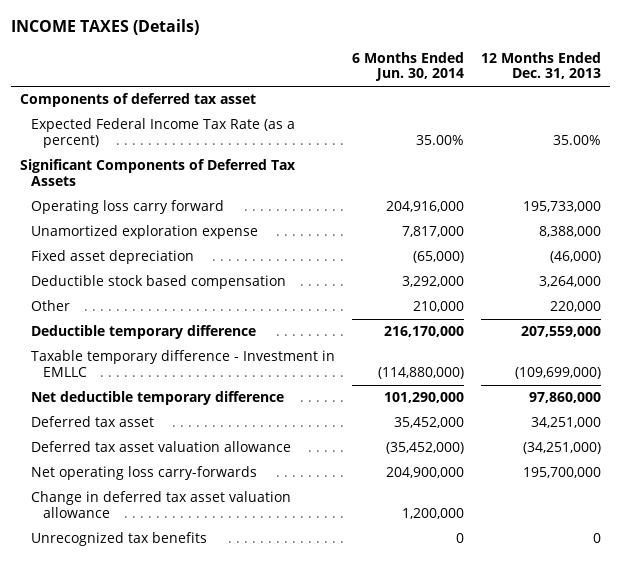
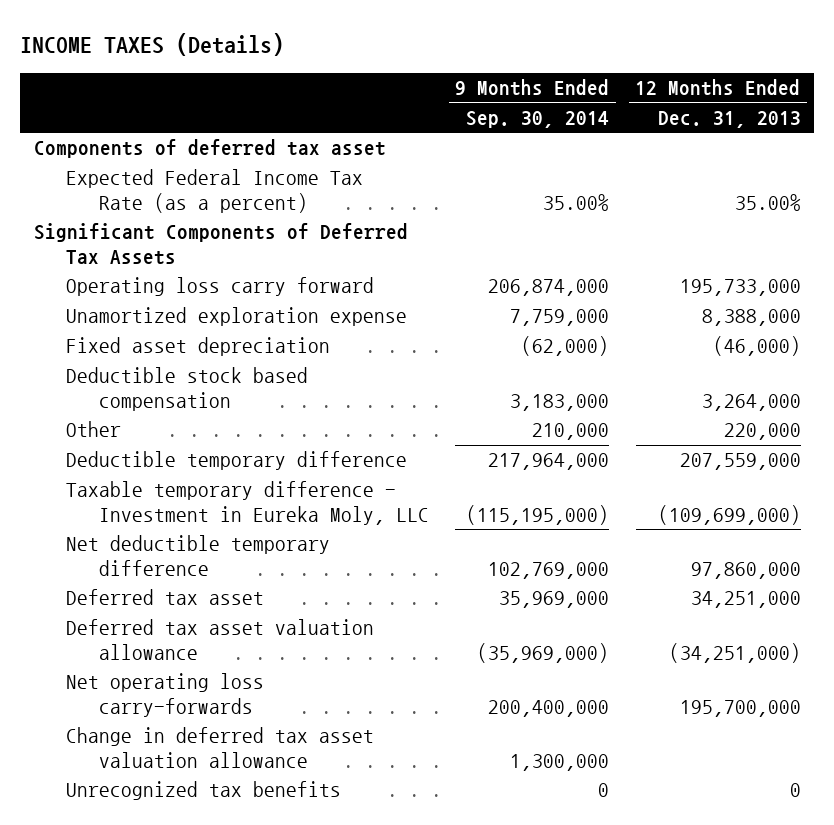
- | 6 Months Ended Jun. 30, 2014 | 12 Months Ended Dec. 31, 2013
+ | 9 Months Ended Sep. 30, 2014 | 12 Months Ended Dec. 31, 2013
- Taxable temporary difference - Investment in EMLLC | (114,880,000) | (109,699,000)
+ Taxable temporary difference - Investment in Eureka Moly, LLC | (115,195,000) | (109,699,000)

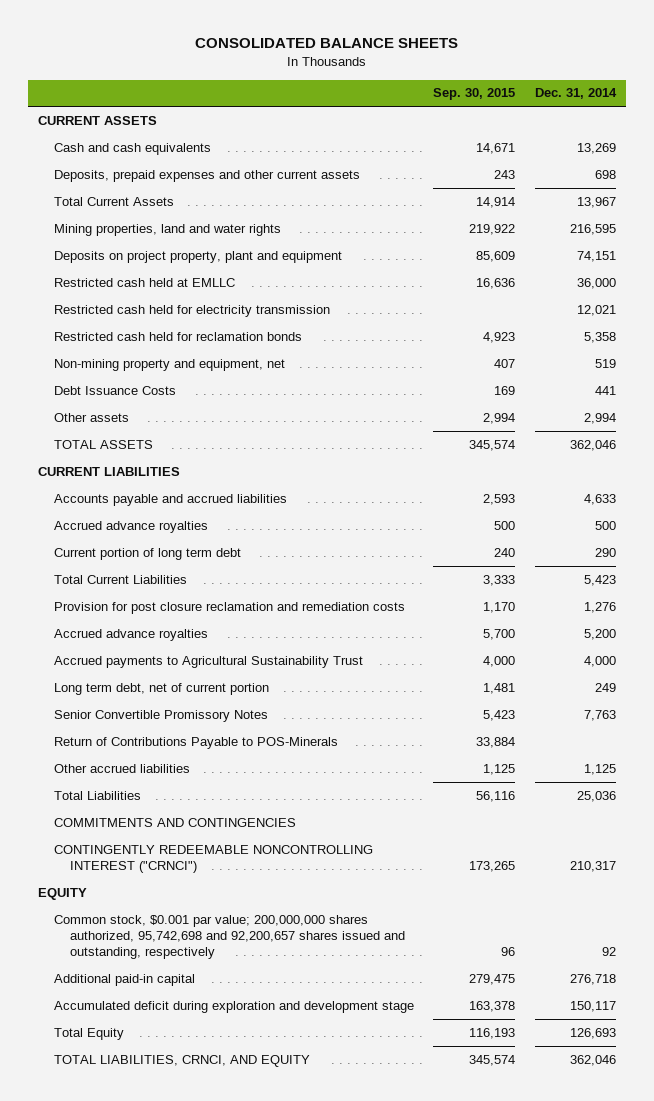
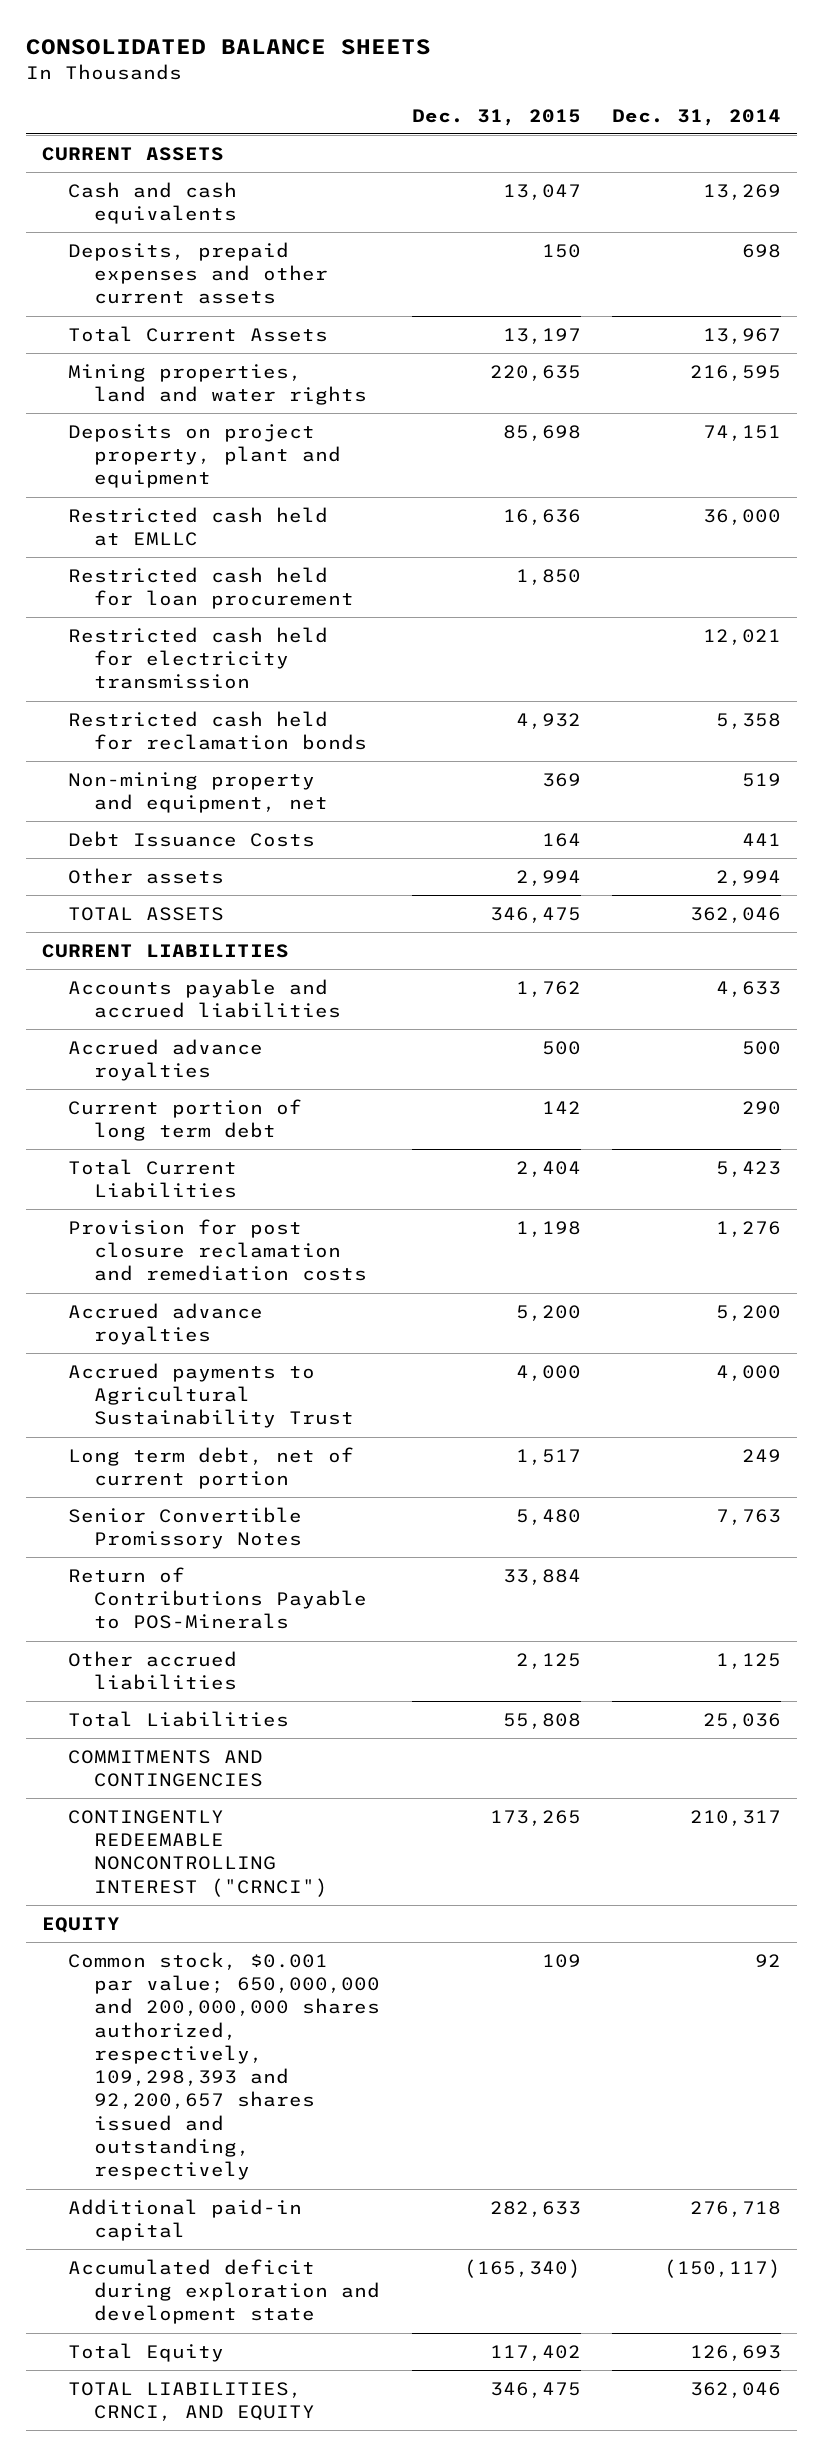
- | Sep. 30, 2015 | Dec. 31, 2014
+ | Dec. 31, 2015 | Dec. 31, 2014
+ Restricted cash held for loan procurement | 1,850 |
- Common stock, $0.001 par value; 200,000,000 shares authorized, 95,742,698 and 92,200,657 shares issued and outstanding, respectively | 96 | 92
+ Common stock, $0.001 par value; 650,000,000 and 200,000,000 shares authorized, respectively, 109,298,393 and 92,200,657 shares issued and outstanding, respectively | 109 | 92
- Accumulated deficit during exploration and development stage | 163,378 | 150,117
+ Accumulated deficit during exploration and development state | (165,340) | (150,117)

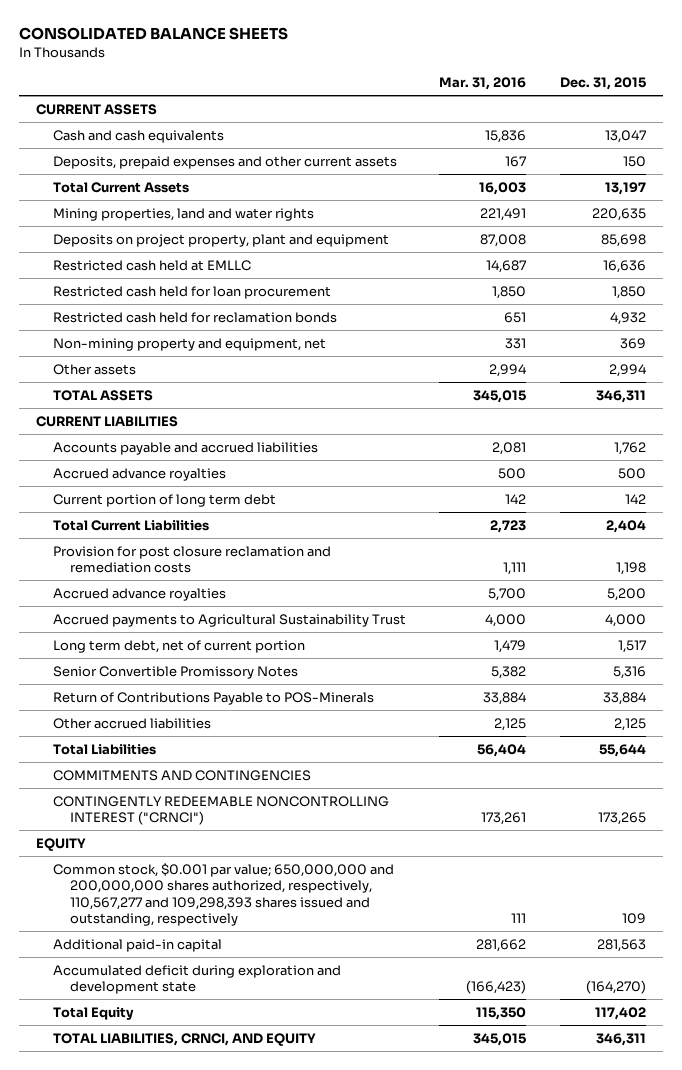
- | Dec. 31, 2015 | Dec. 31, 2014
+ | Mar. 31, 2016 | Dec. 31, 2015
- Restricted cash held for electricity transmission | | 12,021
- Debt Issuance Costs | 164 | 441
- TOTAL ASSETS | 346,475 | 362,046
+ TOTAL ASSETS | 345,015 | 346,311
- Senior Convertible Promissory Notes | 5,480 | 7,763
+ Senior Convertible Promissory Notes | 5,382 | 5,316
- Total Liabilities | 55,808 | 25,036
+ Total Liabilities | 56,404 | 55,644
- Common stock, $0.001 par value; 650,000,000 and 200,000,000 shares authorized, respectively, 109,298,393 and 92,200,657 shares issued and outstanding, respectively | 109 | 92
- Additional paid-in capital | 282,633 | 276,718
- Accumulated deficit during exploration and development state | (165,340) | (150,117)
+ Common stock, $0.001 par value; 650,000,000 and 200,000,000 shares authorized, respectively, 110,567,277 and 109,298,393 shares issued and outstanding, respectively | 111 | 109
+ Additional paid-in capital | 281,662 | 281,563
+ Accumulated deficit during exploration and development state | (166,423) | (164,270)
- TOTAL LIABILITIES, CRNCI, AND EQUITY | 346,475 | 362,046
+ TOTAL LIABILITIES, CRNCI, AND EQUITY | 345,015 | 346,311

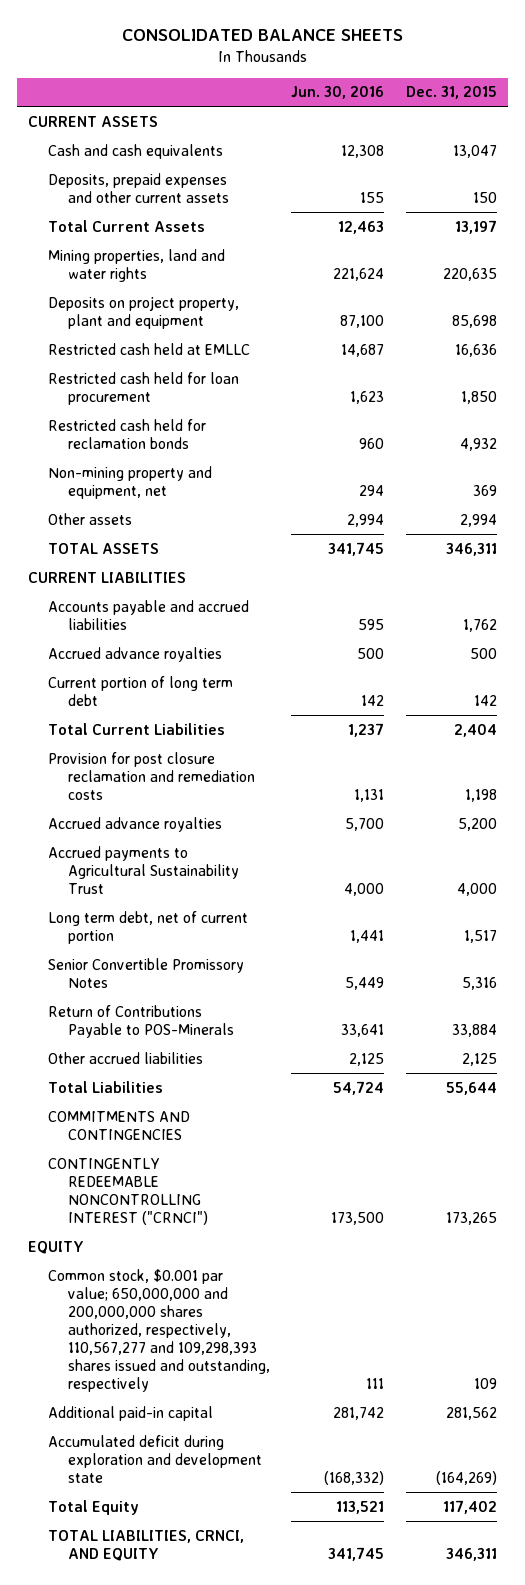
- | Mar. 31, 2016 | Dec. 31, 2015
+ | Jun. 30, 2016 | Dec. 31, 2015
- Additional paid-in capital | 281,662 | 281,563
- Accumulated deficit during exploration and development state | (166,423) | (164,270)
+ Additional paid-in capital | 281,742 | 281,562
+ Accumulated deficit during exploration and development state | (168,332) | (164,269)

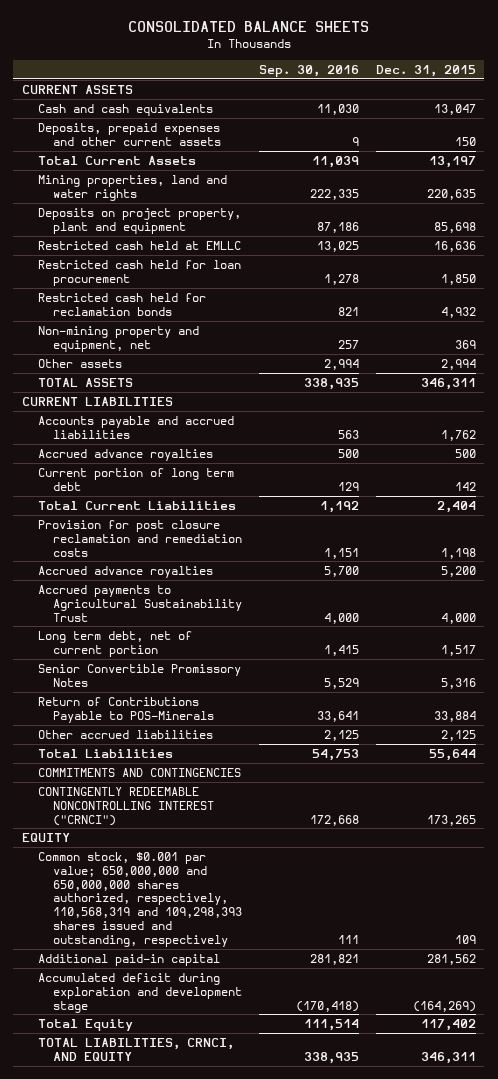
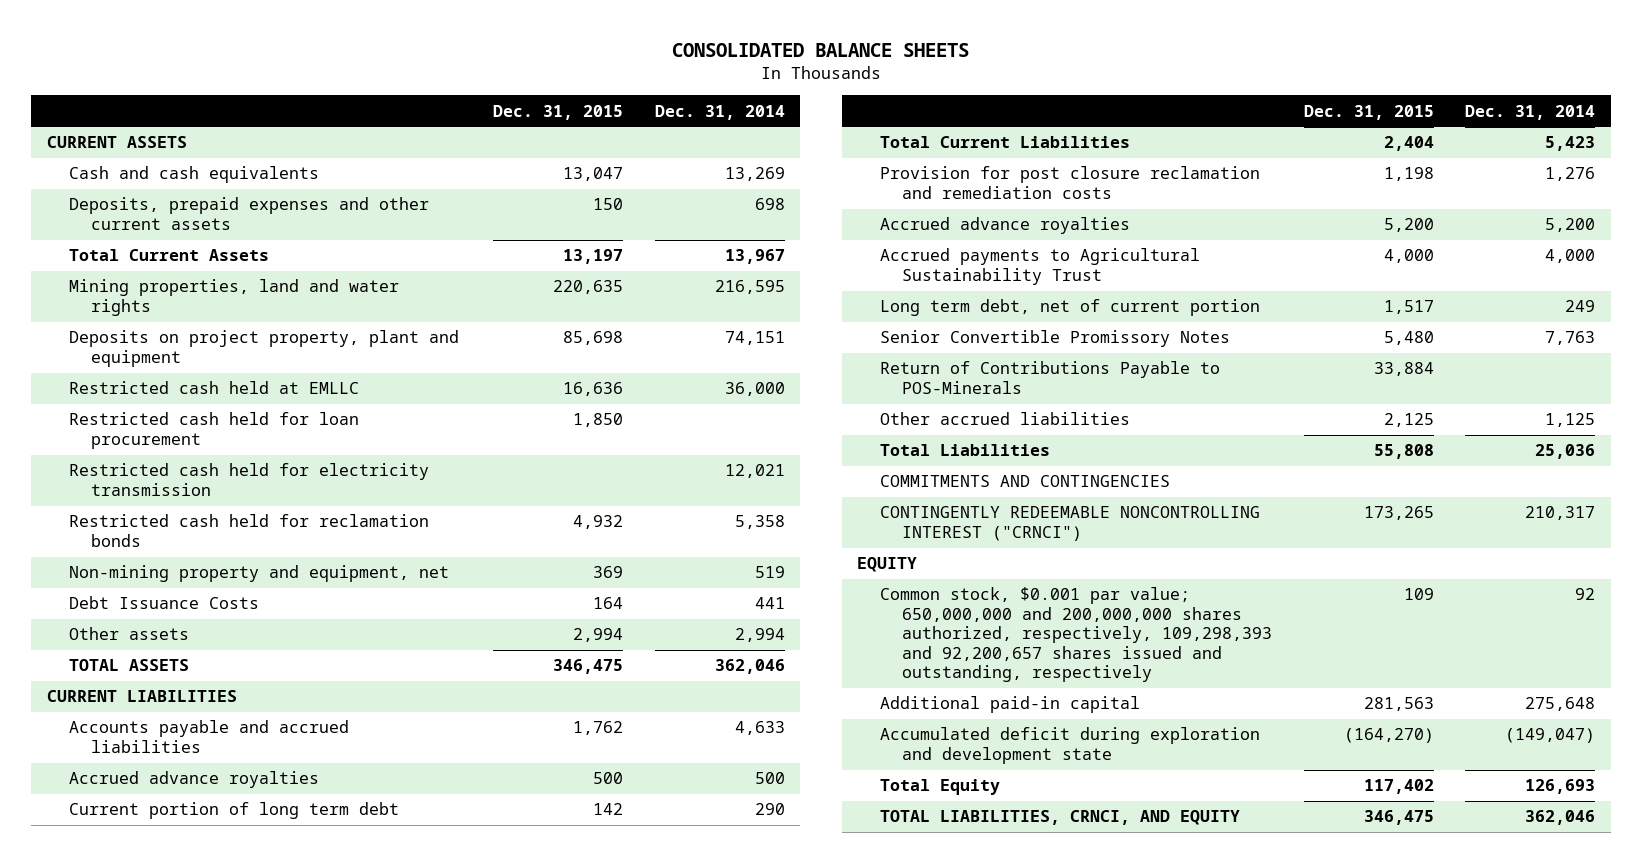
- | Sep. 30, 2016 | Dec. 31, 2015
+ | Dec. 31, 2015 | Dec. 31, 2014
+ Restricted cash held for electricity transmission | | 12,021
+ Debt Issuance Costs | 164 | 441
- TOTAL ASSETS | 338,935 | 346,311
+ TOTAL ASSETS | 346,475 | 362,046
- Senior Convertible Promissory Notes | 5,529 | 5,316
+ Senior Convertible Promissory Notes | 5,480 | 7,763
- Total Liabilities | 54,753 | 55,644
+ Total Liabilities | 55,808 | 25,036
- Common stock, $0.001 par value; 650,000,000 and 650,000,000 shares authorized, respectively, 110,568,319 and 109,298,393 shares issued and outstanding, respectively | 111 | 109
- Additional paid-in capital | 281,821 | 281,562
- Accumulated deficit during exploration and development stage | (170,418) | (164,269)
+ Common stock, $0.001 par value; 650,000,000 and 200,000,000 shares authorized, respectively, 109,298,393 and 92,200,657 shares issued and outstanding, respectively | 109 | 92
+ Additional paid-in capital | 281,563 | 275,648
+ Accumulated deficit during exploration and development state | (164,270) | (149,047)
- TOTAL LIABILITIES, CRNCI, AND EQUITY | 338,935 | 346,311
+ TOTAL LIABILITIES, CRNCI, AND EQUITY | 346,475 | 362,046

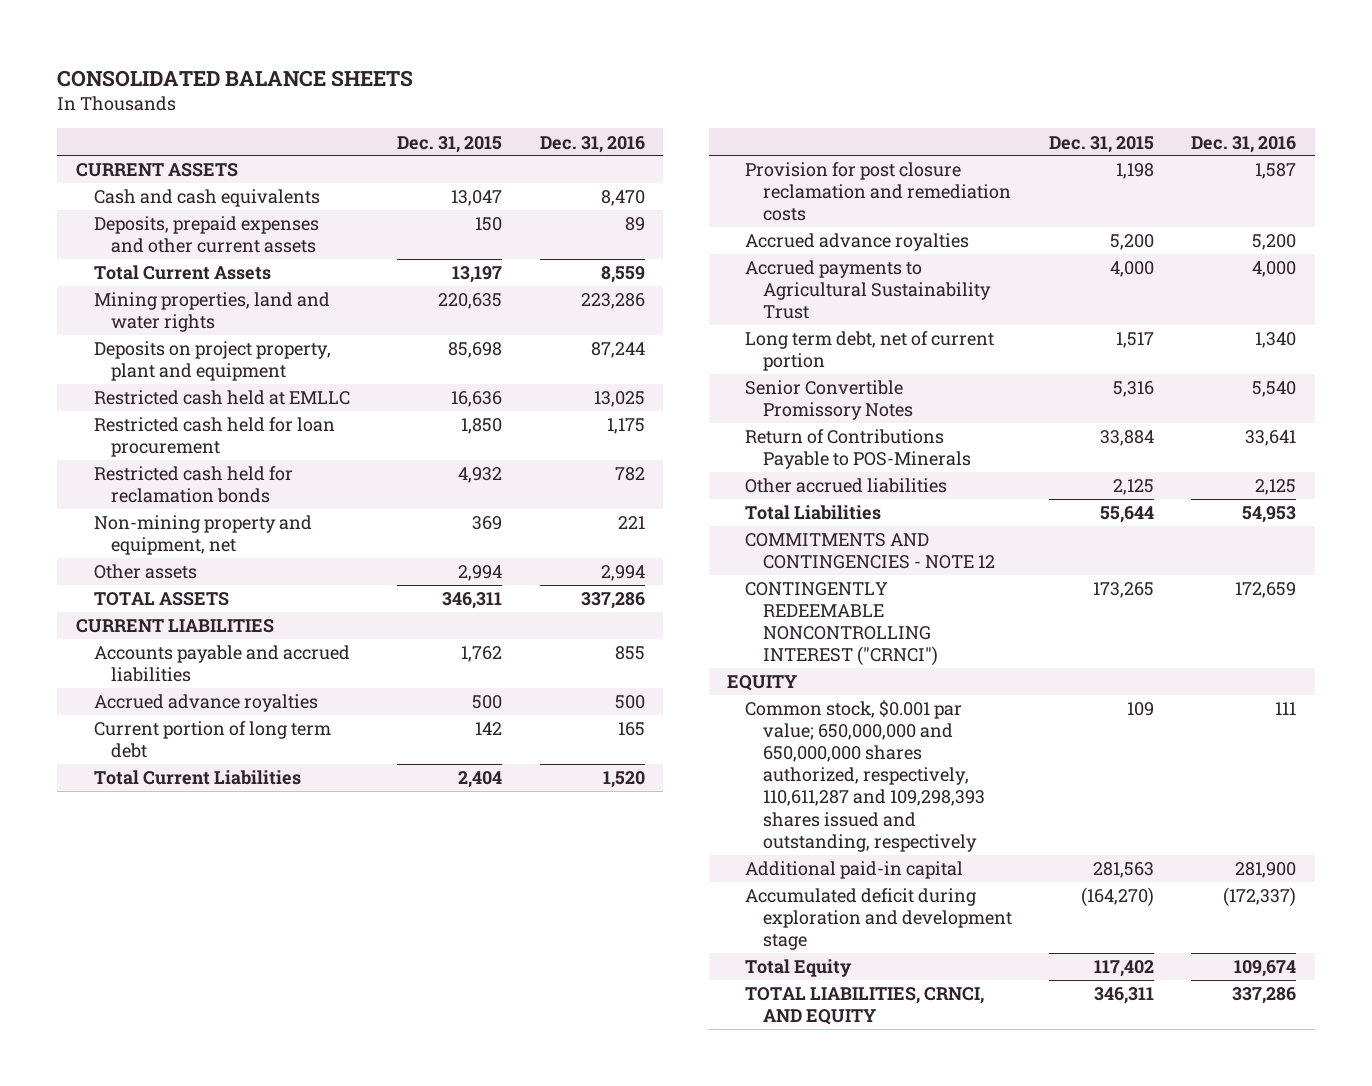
- | Dec. 31, 2015 | Dec. 31, 2014
+ | Dec. 31, 2015 | Dec. 31, 2016
- Restricted cash held for electricity transmission | | 12,021
- Debt Issuance Costs | 164 | 441
- TOTAL ASSETS | 346,475 | 362,046
+ TOTAL ASSETS | 346,311 | 337,286
- Senior Convertible Promissory Notes | 5,480 | 7,763
+ Senior Convertible Promissory Notes | 5,316 | 5,540
- Total Liabilities | 55,808 | 25,036
- COMMITMENTS AND CONTINGENCIES
+ Total Liabilities | 55,644 | 54,953
+ COMMITMENTS AND CONTINGENCIES - NOTE 12
- Common stock, $0.001 par value; 650,000,000 and 200,000,000 shares authorized, respectively, 109,298,393 and 92,200,657 shares issued and outstanding, respectively | 109 | 92
+ Common stock, $0.001 par value; 650,000,000 and 650,000,000 shares authorized, respectively, 110,611,287 and 109,298,393 shares issued and outstanding, respectively | 109 | 111
- Accumulated deficit during exploration and development state | (164,270) | (149,047)
+ Accumulated deficit during exploration and development stage | (164,270) | (172,337)
- TOTAL LIABILITIES, CRNCI, AND EQUITY | 346,475 | 362,046
+ TOTAL LIABILITIES, CRNCI, AND EQUITY | 346,311 | 337,286

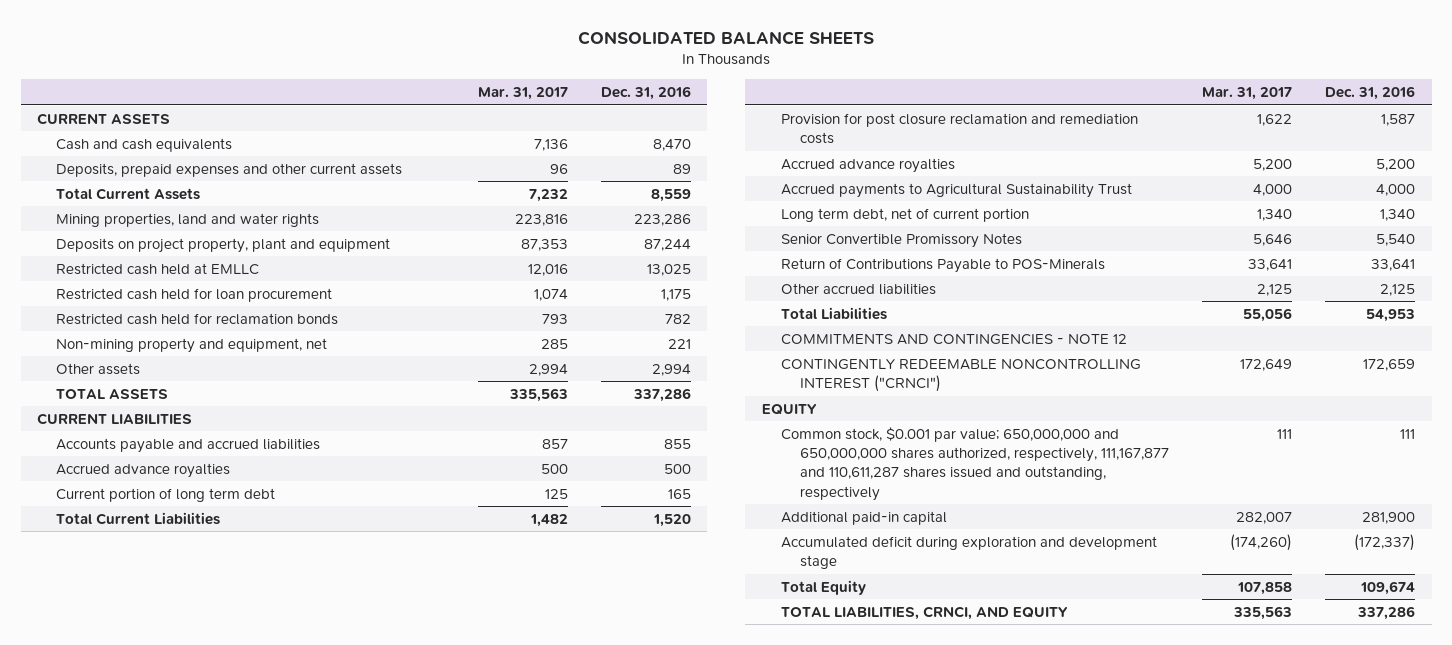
- | Dec. 31, 2015 | Dec. 31, 2016
+ | Mar. 31, 2017 | Dec. 31, 2016
- Common stock, $0.001 par value; 650,000,000 and 650,000,000 shares authorized, respectively, 110,611,287 and 109,298,393 shares issued and outstanding, respectively | 109 | 111
+ Common stock, $0.001 par value; 650,000,000 and 650,000,000 shares authorized, respectively, 111,167,877 and 110,611,287 shares issued and outstanding, respectively | 111 | 111

